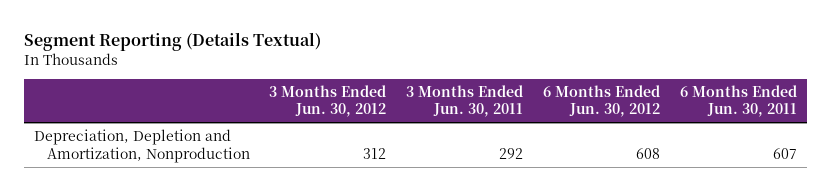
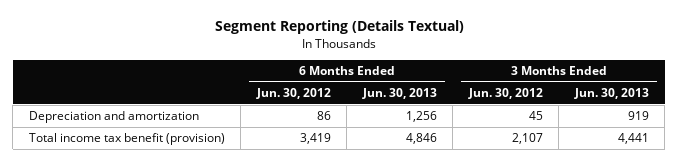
- | 3 Months Ended Jun. 30, 2012 | 3 Months Ended Jun. 30, 2011 | 6 Months Ended Jun. 30, 2012 | 6 Months Ended Jun. 30, 2011
+ | 6 Months Ended Jun. 30, 2012 | 6 Months Ended Jun. 30, 2013 | 3 Months Ended Jun. 30, 2012 | 3 Months Ended Jun. 30, 2013
- Depreciation, Depletion and Amortization, Nonproduction | 312 | 292 | 608 | 607
+ Depreciation and amortization | 86 | 1,256 | 45 | 919
+ Total income tax benefit (provision) | 3,419 | 4,846 | 2,107 | 4,441

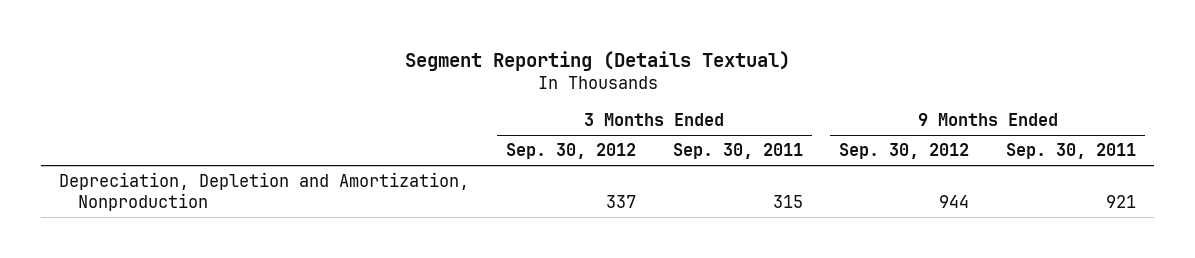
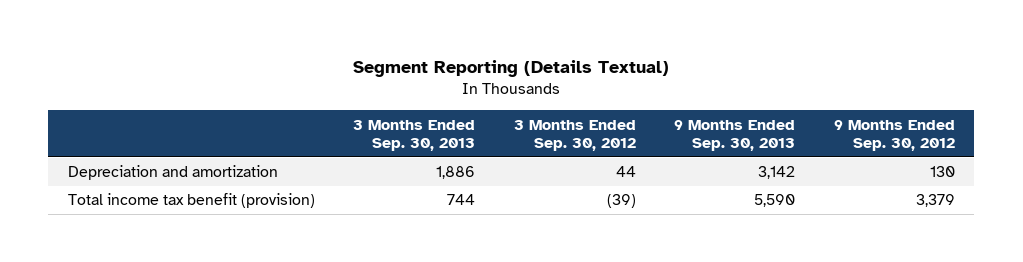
- | 3 Months Ended Sep. 30, 2012 | 3 Months Ended Sep. 30, 2011 | 9 Months Ended Sep. 30, 2012 | 9 Months Ended Sep. 30, 2011
+ | 3 Months Ended Sep. 30, 2013 | 3 Months Ended Sep. 30, 2012 | 9 Months Ended Sep. 30, 2013 | 9 Months Ended Sep. 30, 2012
- Depreciation, Depletion and Amortization, Nonproduction | 337 | 315 | 944 | 921
+ Depreciation and amortization | 1,886 | 44 | 3,142 | 130
+ Total income tax benefit (provision) | 744 | (39) | 5,590 | 3,379

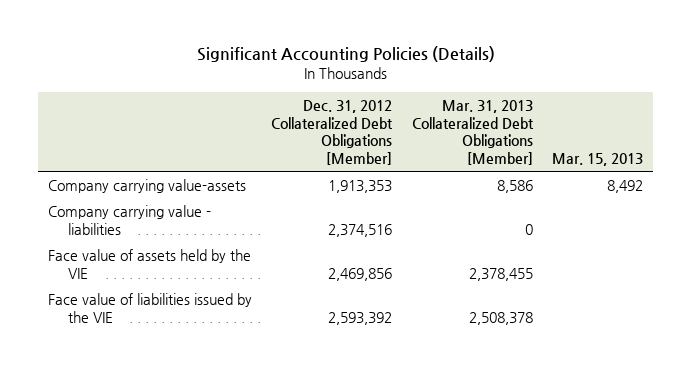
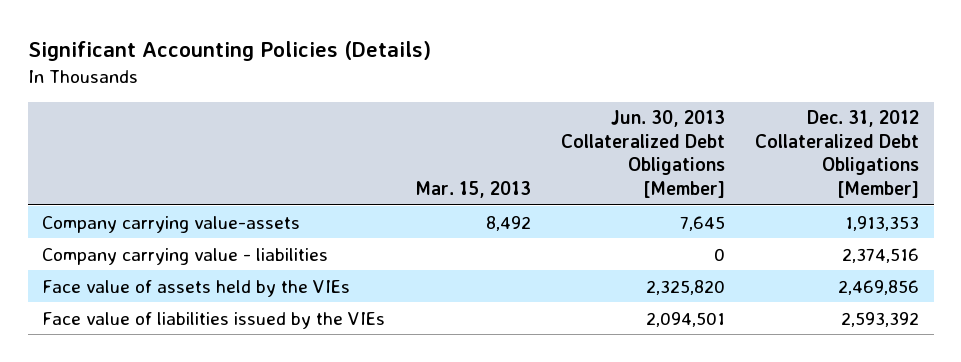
- | Dec. 31, 2012 Collateralized Debt Obligations [Member] | Mar. 31, 2013 Collateralized Debt Obligations [Member] | Mar. 15, 2013
+ | Mar. 15, 2013 | Jun. 30, 2013 Collateralized Debt Obligations [Member] | Dec. 31, 2012 Collateralized Debt Obligations [Member]
- Face value of assets held by the VIE | 2,469,856 | 2,378,455 |
- Face value of liabilities issued by the VIE | 2,593,392 | 2,508,378 |
+ Face value of assets held by the VIEs | | 2,325,820 | 2,469,856
+ Face value of liabilities issued by the VIEs | | 2,094,501 | 2,593,392

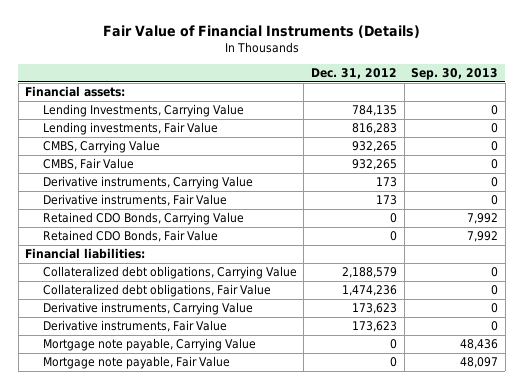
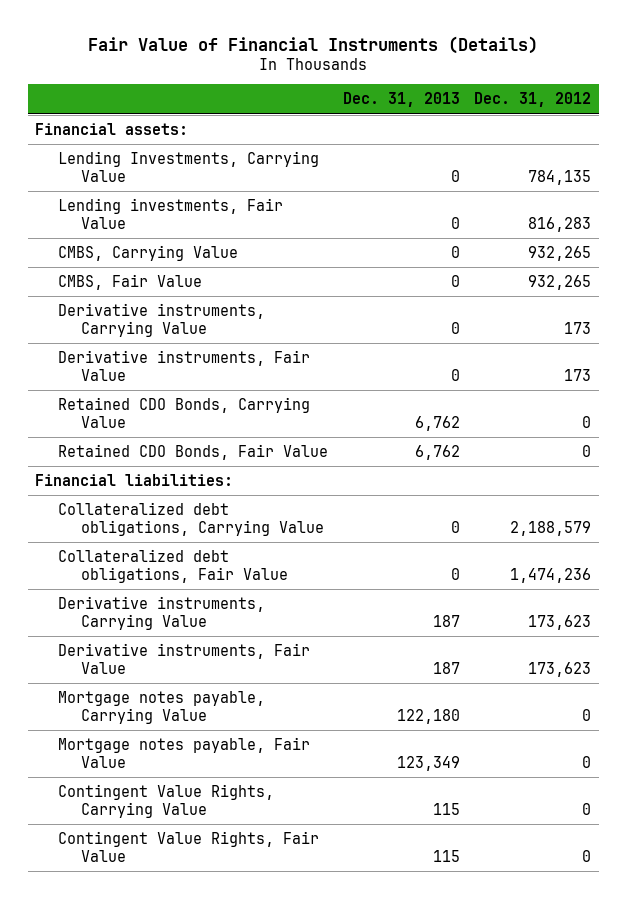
- | Dec. 31, 2012 | Sep. 30, 2013
+ | Dec. 31, 2013 | Dec. 31, 2012
- Mortgage note payable, Carrying Value | 0 | 48,436
- Mortgage note payable, Fair Value | 0 | 48,097
+ Mortgage notes payable, Carrying Value | 122,180 | 0
+ Mortgage notes payable, Fair Value | 123,349 | 0
+ Contingent Value Rights, Carrying Value | 115 | 0
+ Contingent Value Rights, Fair Value | 115 | 0

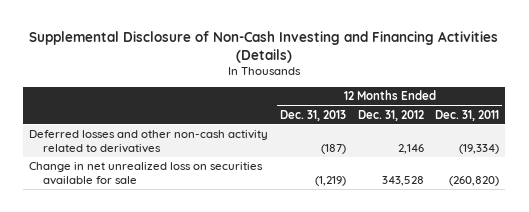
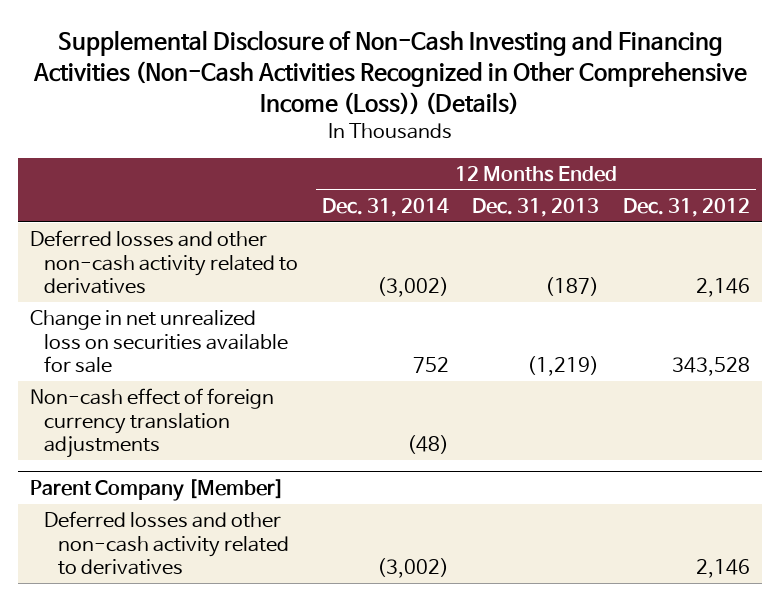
- Supplemental Disclosure of Non-Cash Investing and Financing Activities (Details)
+ Supplemental Disclosure of Non-Cash Investing and Financing Activities (Non-Cash Activities Recognized in Other Comprehensive Income (Loss)) (Details)
- | 12 Months Ended Dec. 31, 2013 | 12 Months Ended Dec. 31, 2012 | 12 Months Ended Dec. 31, 2011
+ | 12 Months Ended Dec. 31, 2014 | 12 Months Ended Dec. 31, 2013 | 12 Months Ended Dec. 31, 2012
+ Non-cash effect of foreign currency translation adjustments | (48) | |
+ Parent Company [Member]
+ Deferred losses and other non-cash activity related to derivatives | (3,002) | | 2,146

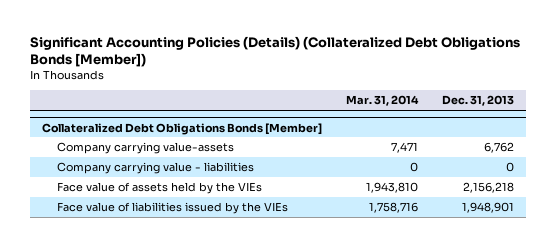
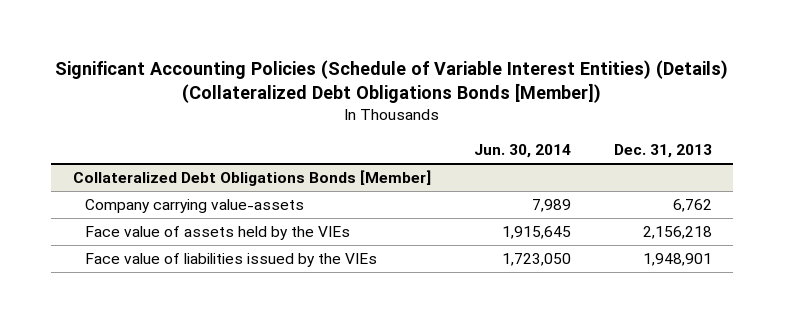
- Significant Accounting Policies (Details) (Collateralized Debt Obligations Bonds [Member])
+ Significant Accounting Policies (Schedule of Variable Interest Entities) (Details) (Collateralized Debt Obligations Bonds [Member])
- | Mar. 31, 2014 | Dec. 31, 2013
+ | Jun. 30, 2014 | Dec. 31, 2013
@ Collateralized Debt Obligations Bonds [Member]
- Company carrying value - liabilities | 0 | 0

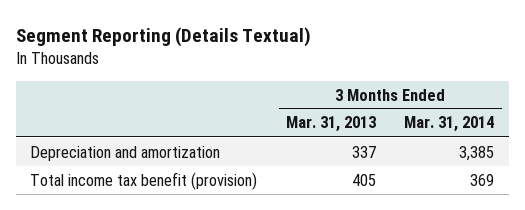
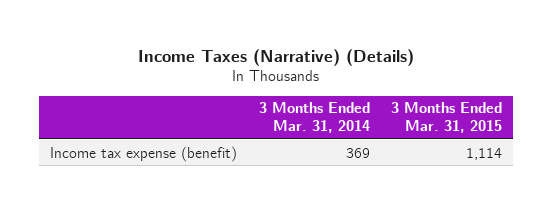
- Segment Reporting (Details Textual)
+ Income Taxes (Narrative) (Details)
- | 3 Months Ended Mar. 31, 2013 | 3 Months Ended Mar. 31, 2014
+ | 3 Months Ended Mar. 31, 2014 | 3 Months Ended Mar. 31, 2015
- Depreciation and amortization | 337 | 3,385
- Total income tax benefit (provision) | 405 | 369
+ Income tax expense (benefit) | 369 | 1,114

